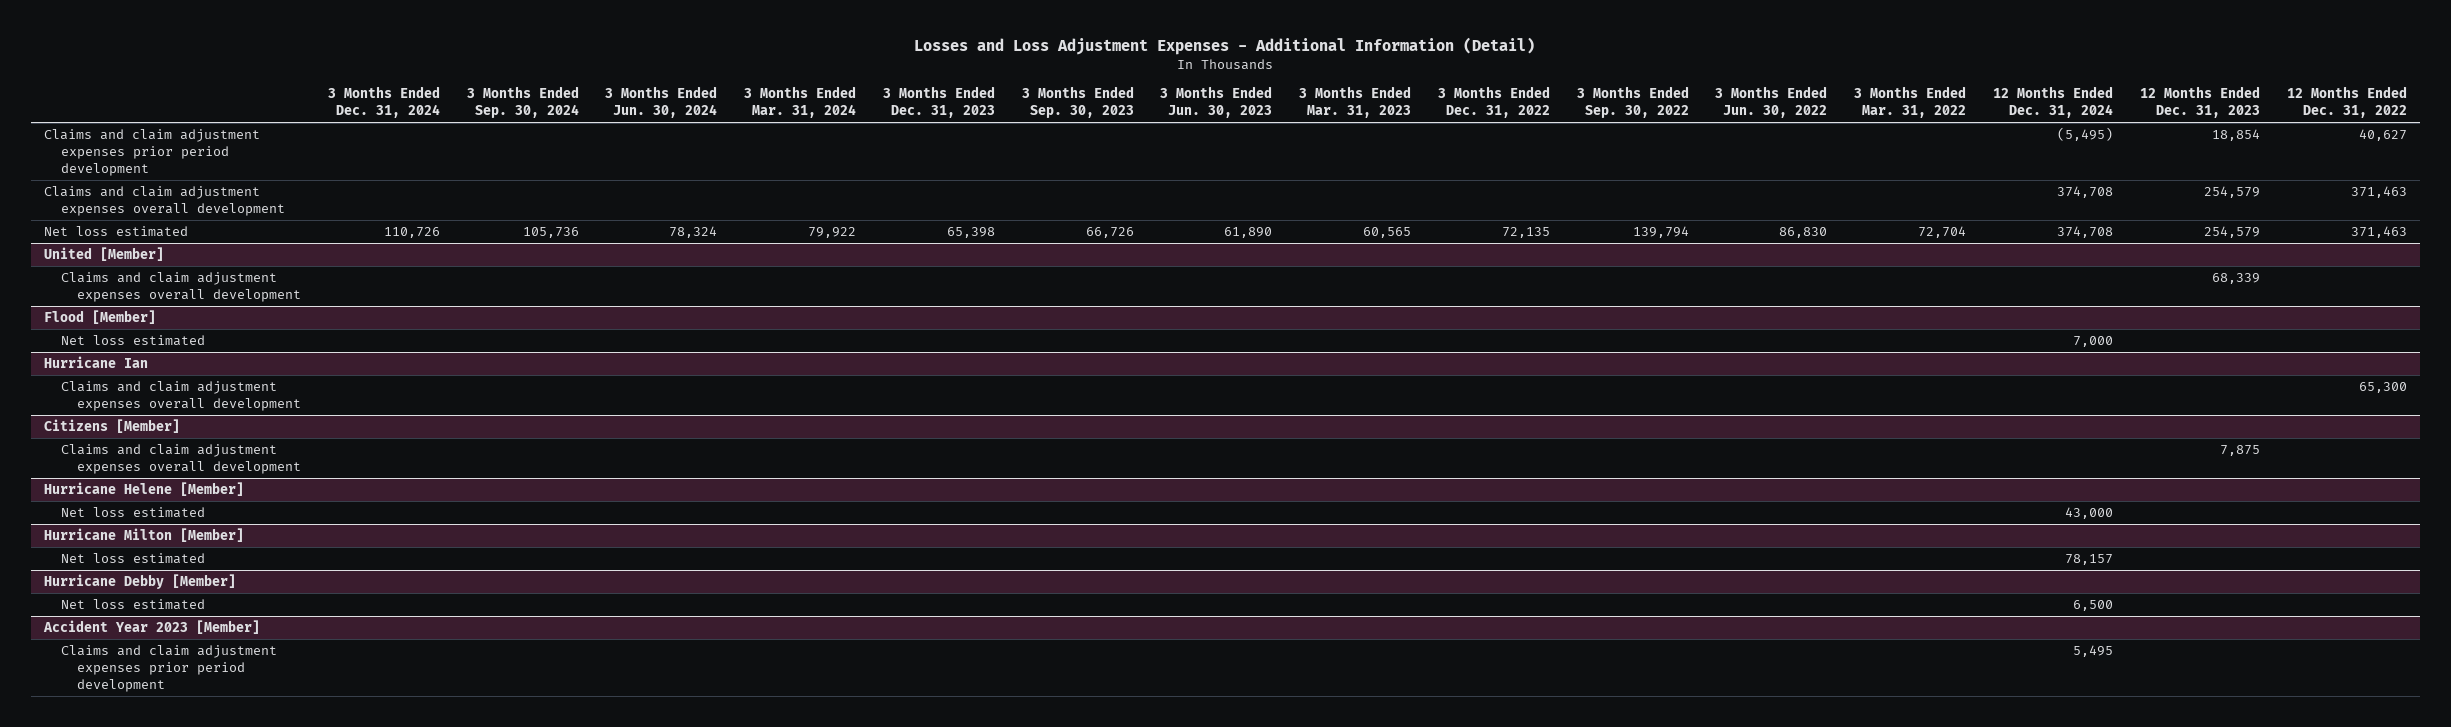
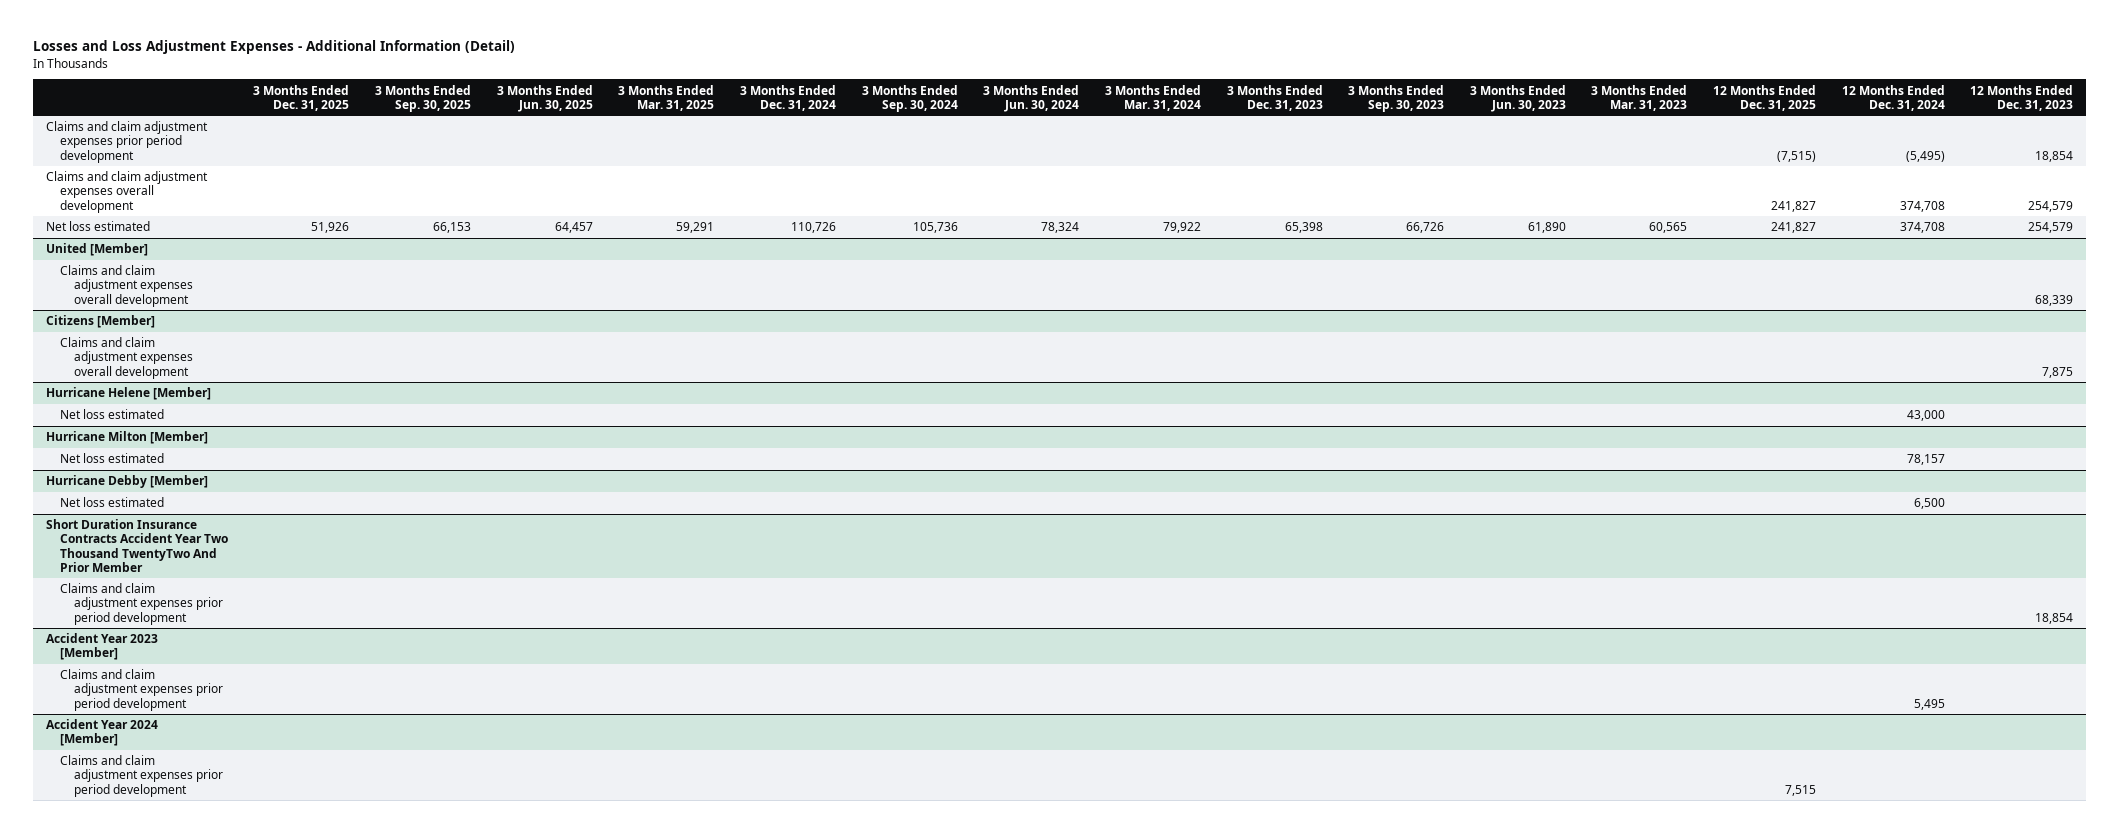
- | 3 Months Ended Dec. 31, 2024 | 3 Months Ended Sep. 30, 2024 | 3 Months Ended Jun. 30, 2024 | 3 Months Ended Mar. 31, 2024 | 3 Months Ended Dec. 31, 2023 | 3 Months Ended Sep. 30, 2023 | 3 Months Ended Jun. 30, 2023 | 3 Months Ended Mar. 31, 2023 | 3 Months Ended Dec. 31, 2022 | 3 Months Ended Sep. 30, 2022 | 3 Months Ended Jun. 30, 2022 | 3 Months Ended Mar. 31, 2022 | 12 Months Ended Dec. 31, 2024 | 12 Months Ended Dec. 31, 2023 | 12 Months Ended Dec. 31, 2022
+ | 3 Months Ended Dec. 31, 2025 | 3 Months Ended Sep. 30, 2025 | 3 Months Ended Jun. 30, 2025 | 3 Months Ended Mar. 31, 2025 | 3 Months Ended Dec. 31, 2024 | 3 Months Ended Sep. 30, 2024 | 3 Months Ended Jun. 30, 2024 | 3 Months Ended Mar. 31, 2024 | 3 Months Ended Dec. 31, 2023 | 3 Months Ended Sep. 30, 2023 | 3 Months Ended Jun. 30, 2023 | 3 Months Ended Mar. 31, 2023 | 12 Months Ended Dec. 31, 2025 | 12 Months Ended Dec. 31, 2024 | 12 Months Ended Dec. 31, 2023
- Flood [Member]
- Net loss estimated | | | | | | | | | | | | | 7,000 | |
- Hurricane Ian
- Claims and claim adjustment expenses overall development | | | | | | | | | | | | | | | 65,300
+ Short Duration Insurance Contracts Accident Year Two Thousand TwentyTwo And Prior Member
+ Claims and claim adjustment expenses prior period development | | | | | | | | | | | | | | | 18,854
+ Accident Year 2024 [Member]
+ Claims and claim adjustment expenses prior period development | | | | | | | | | | | | | 7,515 | |

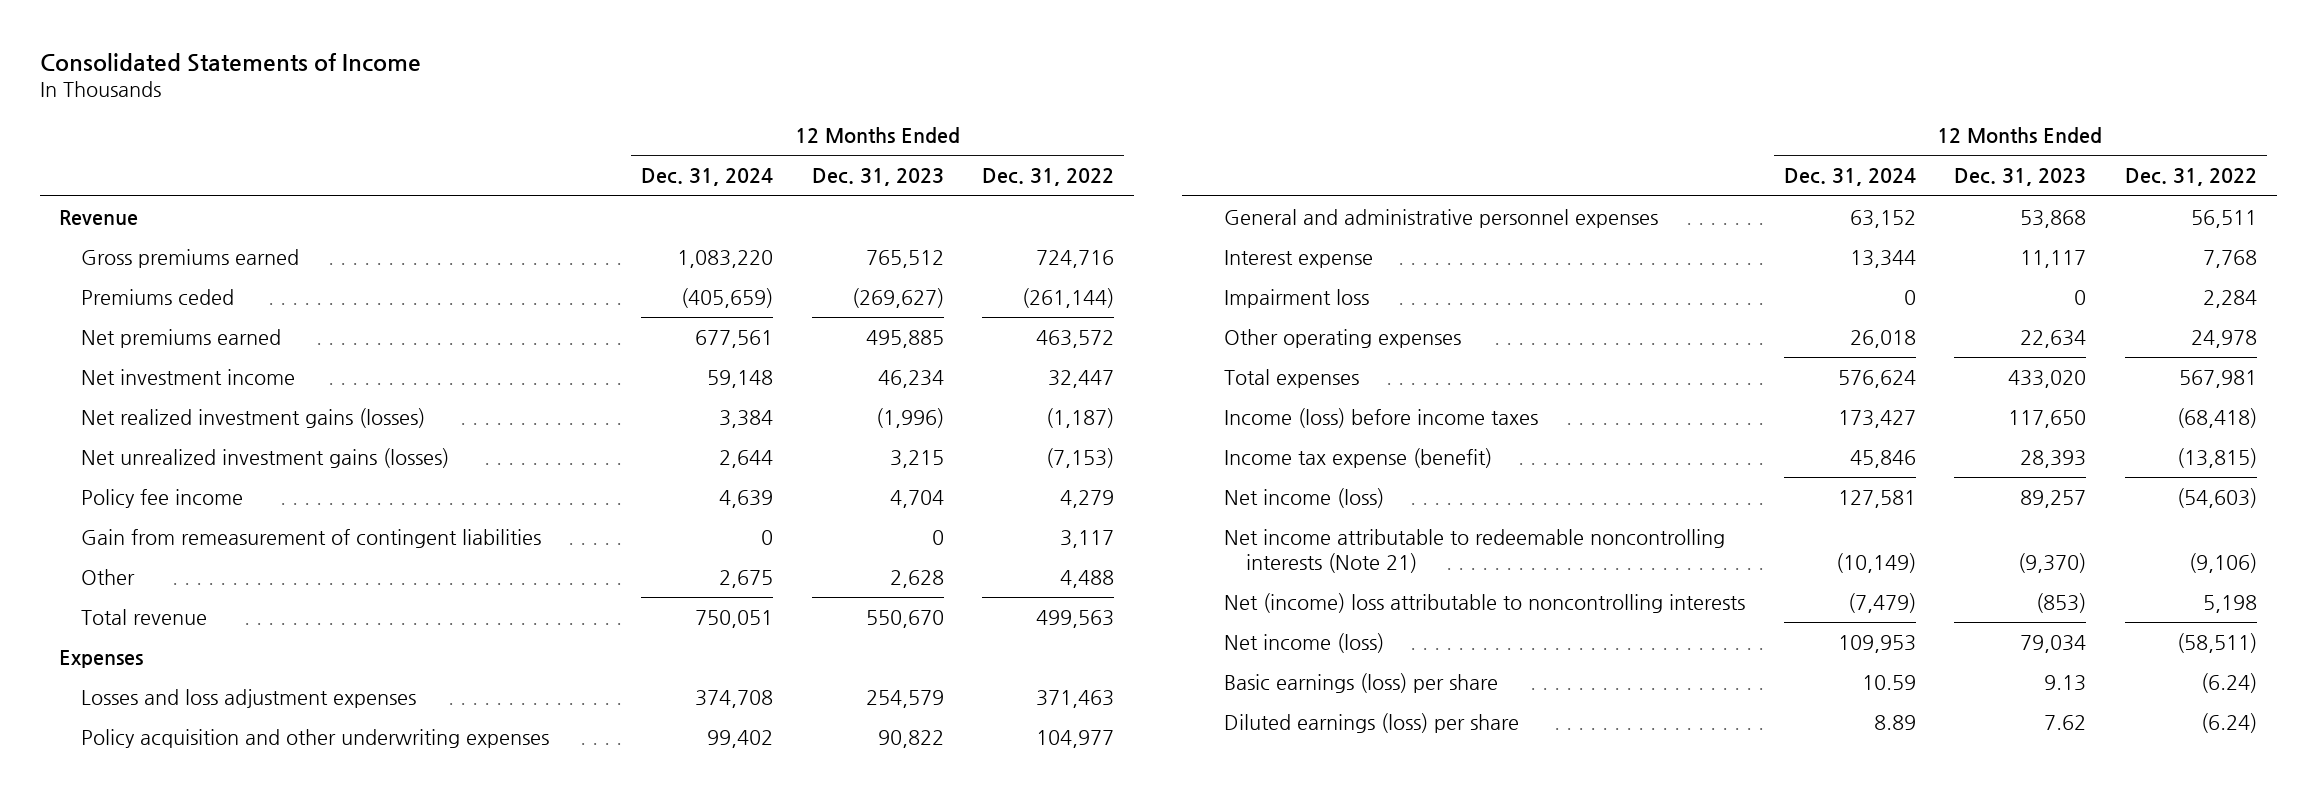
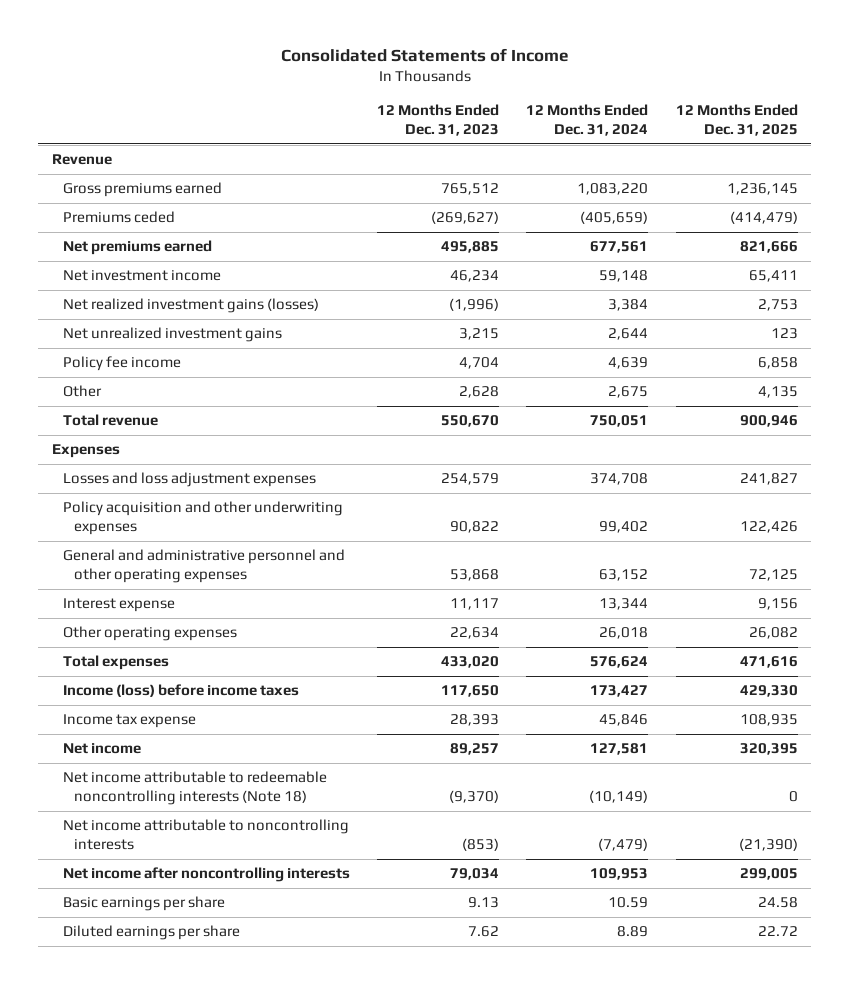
- | 12 Months Ended Dec. 31, 2024 | 12 Months Ended Dec. 31, 2023 | 12 Months Ended Dec. 31, 2022
+ | 12 Months Ended Dec. 31, 2023 | 12 Months Ended Dec. 31, 2024 | 12 Months Ended Dec. 31, 2025
- Net unrealized investment gains (losses) | 2,644 | 3,215 | (7,153)
+ Net unrealized investment gains | 3,215 | 2,644 | 123
- Gain from remeasurement of contingent liabilities | 0 | 0 | 3,117
- General and administrative personnel expenses | 63,152 | 53,868 | 56,511
+ General and administrative personnel and other operating expenses | 53,868 | 63,152 | 72,125
- Impairment loss | 0 | 0 | 2,284
- Income tax expense (benefit) | 45,846 | 28,393 | (13,815)
- Net income (loss) | 127,581 | 89,257 | (54,603)
- Net income attributable to redeemable noncontrolling interests (Note 21) | (10,149) | (9,370) | (9,106)
- Net (income) loss attributable to noncontrolling interests | (7,479) | (853) | 5,198
- Net income (loss) | 109,953 | 79,034 | (58,511)
- Basic earnings (loss) per share | 10.59 | 9.13 | (6.24)
- Diluted earnings (loss) per share | 8.89 | 7.62 | (6.24)
+ Income tax expense | 28,393 | 45,846 | 108,935
+ Net income | 89,257 | 127,581 | 320,395
+ Net income attributable to redeemable noncontrolling interests (Note 18) | (9,370) | (10,149) | 0
+ Net income attributable to noncontrolling interests | (853) | (7,479) | (21,390)
+ Net income after noncontrolling interests | 79,034 | 109,953 | 299,005
+ Basic earnings per share | 9.13 | 10.59 | 24.58
+ Diluted earnings per share | 7.62 | 8.89 | 22.72

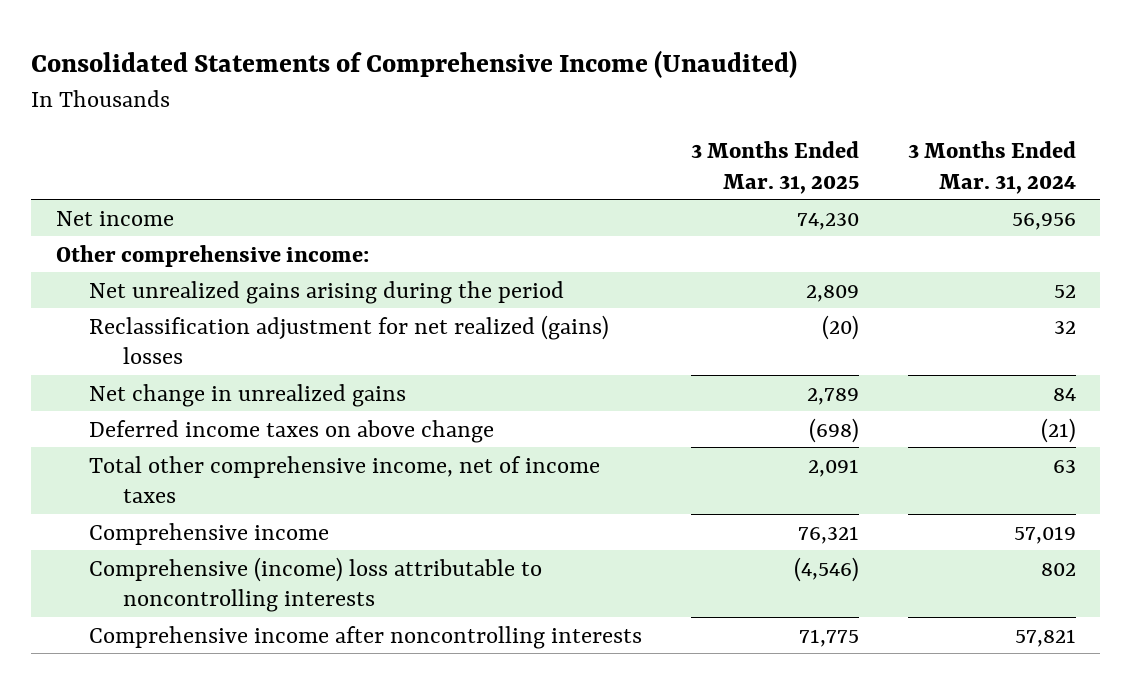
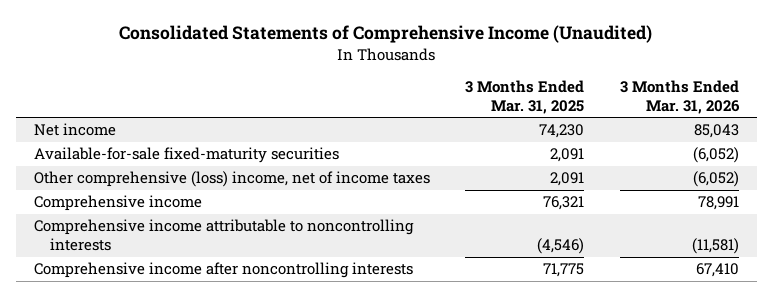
- | 3 Months Ended Mar. 31, 2025 | 3 Months Ended Mar. 31, 2024
+ | 3 Months Ended Mar. 31, 2025 | 3 Months Ended Mar. 31, 2026
- Other comprehensive income:
- Net unrealized gains arising during the period | 2,809 | 52
- Reclassification adjustment for net realized (gains) losses | (20) | 32
- Net change in unrealized gains | 2,789 | 84
- Deferred income taxes on above change | (698) | (21)
- Total other comprehensive income, net of income taxes | 2,091 | 63
+ Available-for-sale fixed-maturity securities | 2,091 | (6,052)
+ Other comprehensive (loss) income, net of income taxes | 2,091 | (6,052)
- Comprehensive (income) loss attributable to noncontrolling interests | (4,546) | 802
+ Comprehensive income attributable to noncontrolling interests | (4,546) | (11,581)

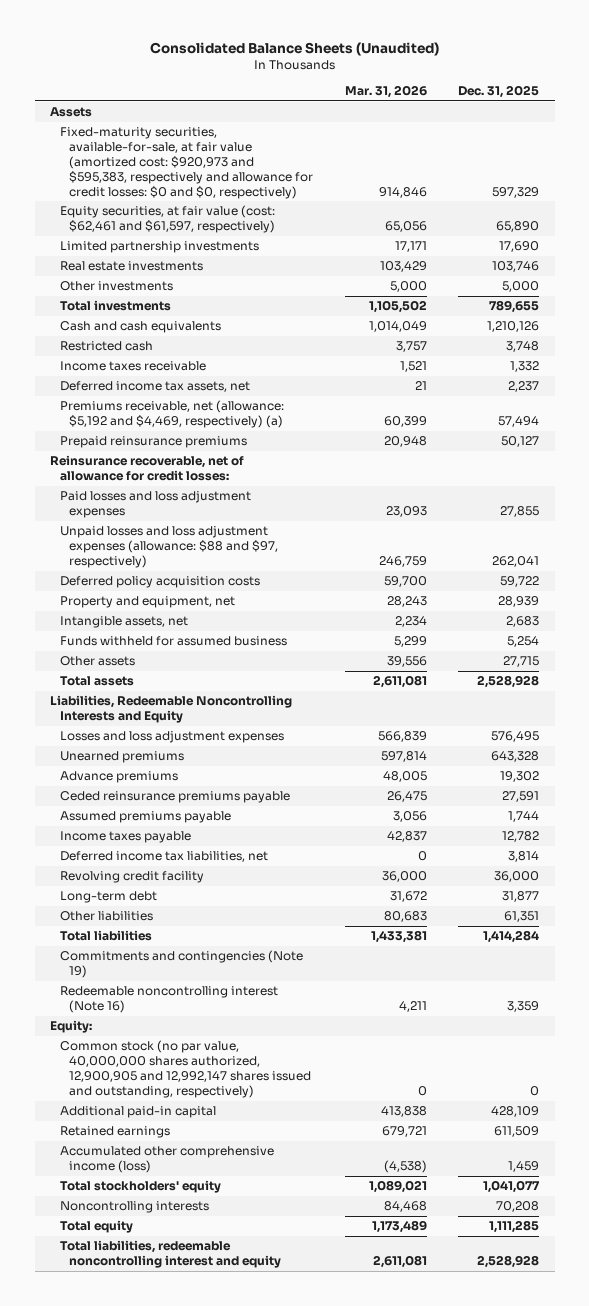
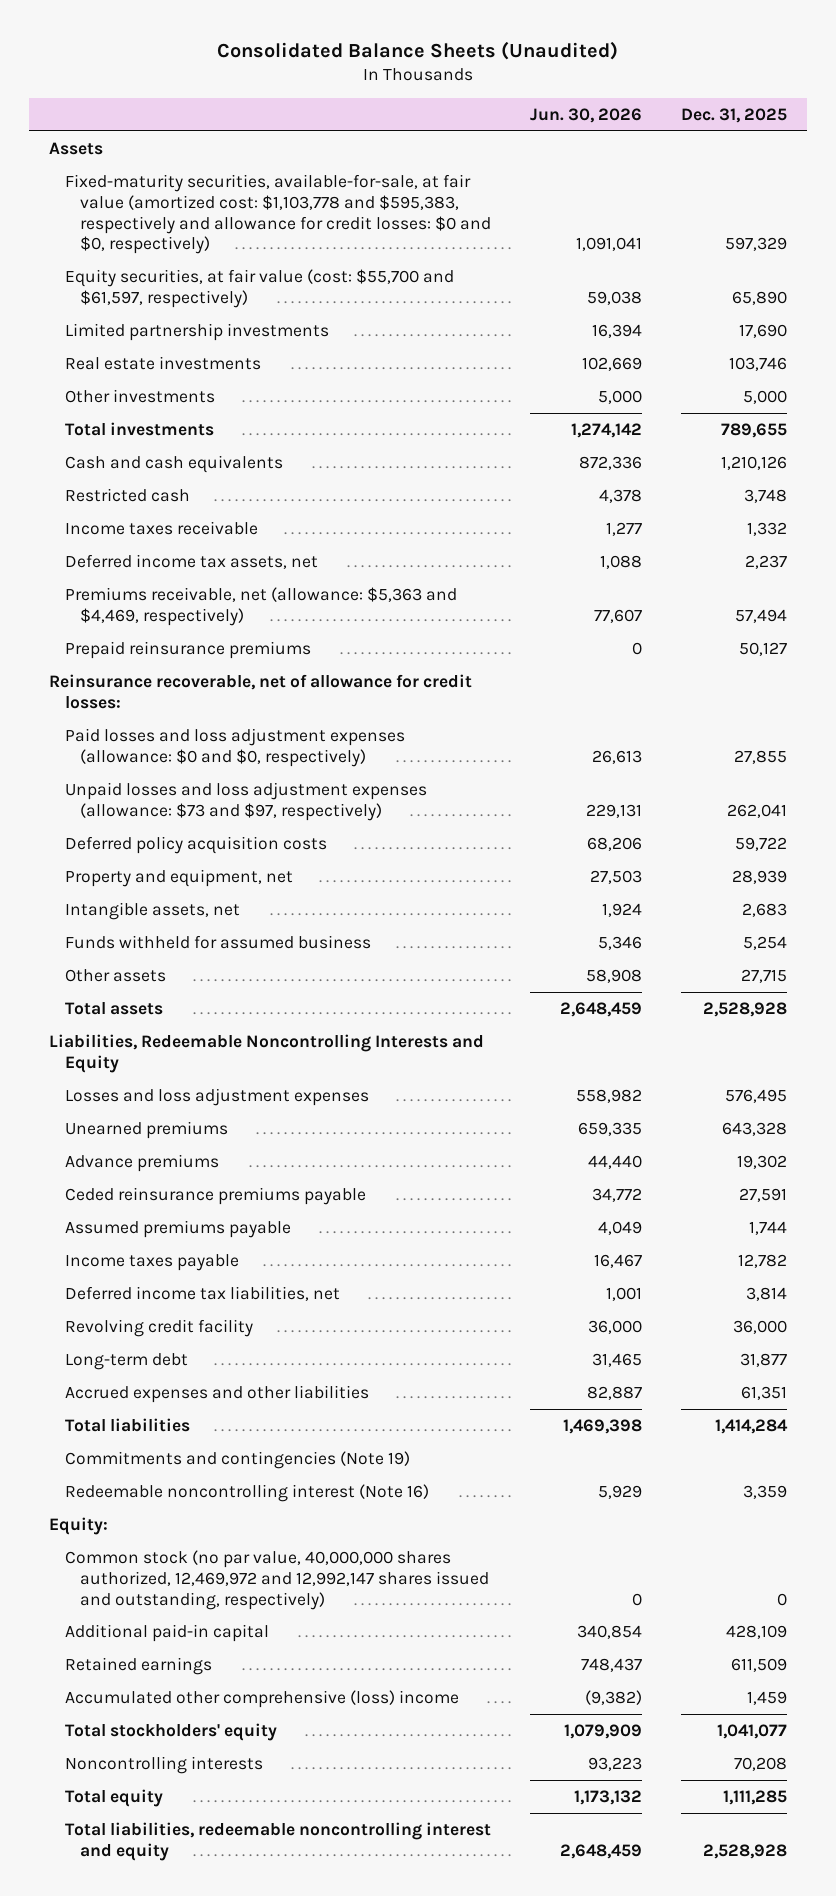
- | Mar. 31, 2026 | Dec. 31, 2025
+ | Jun. 30, 2026 | Dec. 31, 2025
- Fixed-maturity securities, available-for-sale, at fair value (amortized cost: $920,973 and $595,383, respectively and allowance for credit losses: $0 and $0, respectively) | 914,846 | 597,329
- Equity securities, at fair value (cost: $62,461 and $61,597, respectively) | 65,056 | 65,890
+ Fixed-maturity securities, available-for-sale, at fair value (amortized cost: $1,103,778 and $595,383, respectively and allowance for credit losses: $0 and $0, respectively) | 1,091,041 | 597,329
+ Equity securities, at fair value (cost: $55,700 and $61,597, respectively) | 59,038 | 65,890
- Premiums receivable, net (allowance: $5,192 and $4,469, respectively) (a) | 60,399 | 57,494
+ Premiums receivable, net (allowance: $5,363 and $4,469, respectively) | 77,607 | 57,494
- Paid losses and loss adjustment expenses | 23,093 | 27,855
- Unpaid losses and loss adjustment expenses (allowance: $88 and $97, respectively) | 246,759 | 262,041
+ Paid losses and loss adjustment expenses (allowance: $0 and $0, respectively) | 26,613 | 27,855
+ Unpaid losses and loss adjustment expenses (allowance: $73 and $97, respectively) | 229,131 | 262,041
- Other liabilities | 80,683 | 61,351
+ Accrued expenses and other liabilities | 82,887 | 61,351
- Common stock (no par value, 40,000,000 shares authorized, 12,900,905 and 12,992,147 shares issued and outstanding, respectively) | 0 | 0
+ Common stock (no par value, 40,000,000 shares authorized, 12,469,972 and 12,992,147 shares issued and outstanding, respectively) | 0 | 0
- Accumulated other comprehensive income (loss) | (4,538) | 1,459
+ Accumulated other comprehensive (loss) income | (9,382) | 1,459

